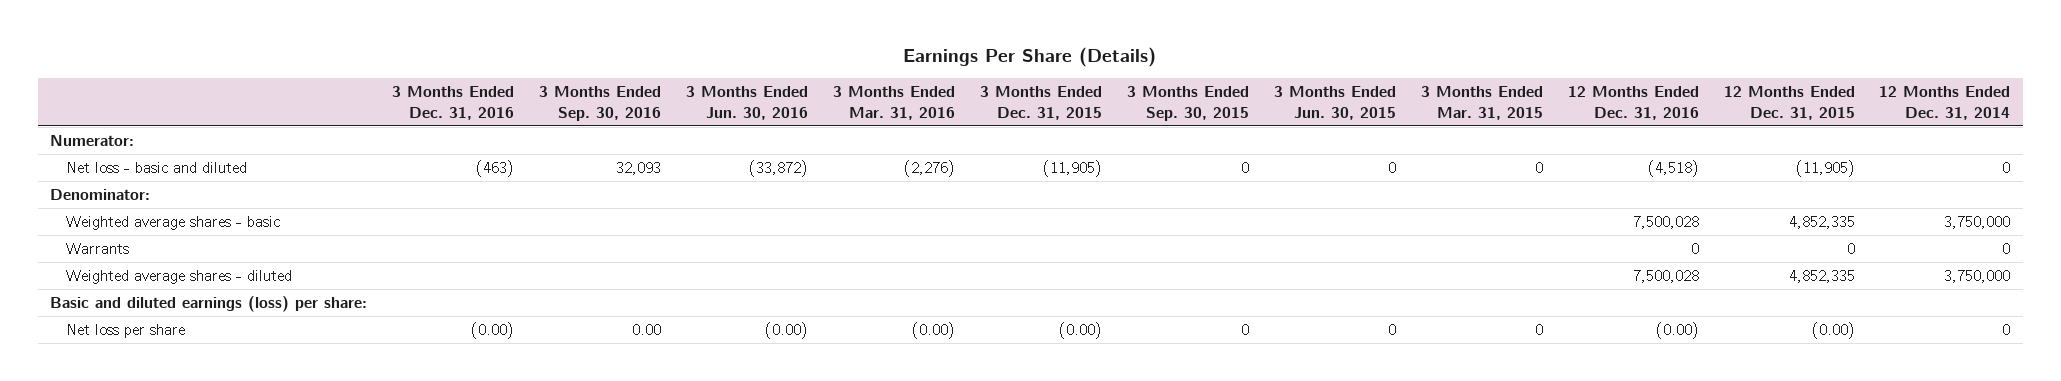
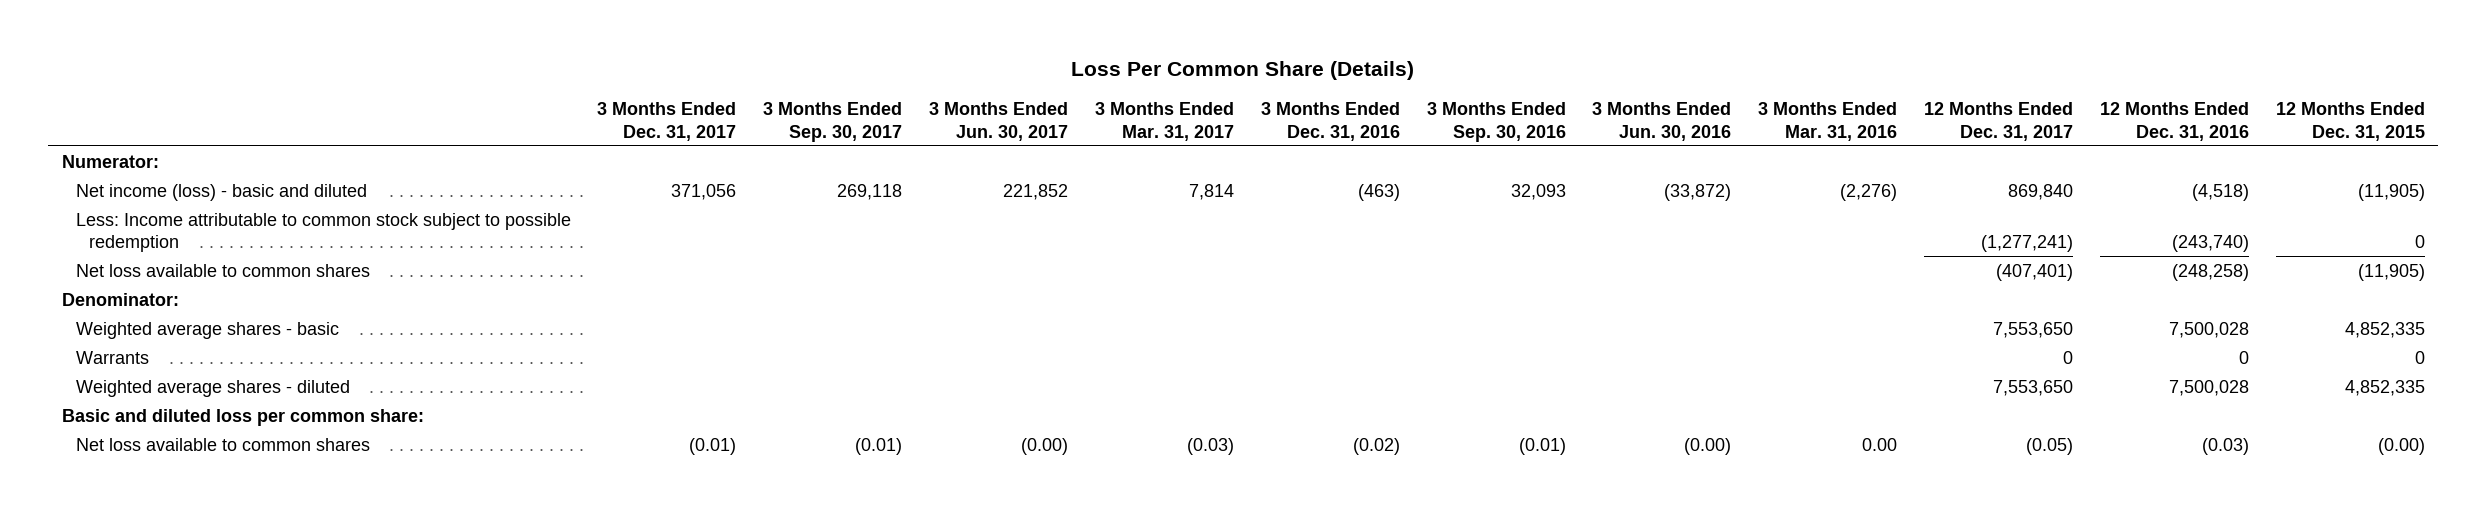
- Earnings Per Share (Details)
+ Loss Per Common Share (Details)
- | 3 Months Ended Dec. 31, 2016 | 3 Months Ended Sep. 30, 2016 | 3 Months Ended Jun. 30, 2016 | 3 Months Ended Mar. 31, 2016 | 3 Months Ended Dec. 31, 2015 | 3 Months Ended Sep. 30, 2015 | 3 Months Ended Jun. 30, 2015 | 3 Months Ended Mar. 31, 2015 | 12 Months Ended Dec. 31, 2016 | 12 Months Ended Dec. 31, 2015 | 12 Months Ended Dec. 31, 2014
+ | 3 Months Ended Dec. 31, 2017 | 3 Months Ended Sep. 30, 2017 | 3 Months Ended Jun. 30, 2017 | 3 Months Ended Mar. 31, 2017 | 3 Months Ended Dec. 31, 2016 | 3 Months Ended Sep. 30, 2016 | 3 Months Ended Jun. 30, 2016 | 3 Months Ended Mar. 31, 2016 | 12 Months Ended Dec. 31, 2017 | 12 Months Ended Dec. 31, 2016 | 12 Months Ended Dec. 31, 2015
- Net loss - basic and diluted | (463) | 32,093 | (33,872) | (2,276) | (11,905) | 0 | 0 | 0 | (4,518) | (11,905) | 0
+ Net income (loss) - basic and diluted | 371,056 | 269,118 | 221,852 | 7,814 | (463) | 32,093 | (33,872) | (2,276) | 869,840 | (4,518) | (11,905)
+ Less: Income attributable to common stock subject to possible redemption | | | | | | | | | (1,277,241) | (243,740) | 0
+ Net loss available to common shares | | | | | | | | | (407,401) | (248,258) | (11,905)
- Basic and diluted earnings (loss) per share:
- Net loss per share | (0.00) | 0.00 | (0.00) | (0.00) | (0.00) | 0 | 0 | 0 | (0.00) | (0.00) | 0
+ Basic and diluted loss per common share:
+ Net loss available to common shares | (0.01) | (0.01) | (0.00) | (0.03) | (0.02) | (0.01) | (0.00) | 0.00 | (0.05) | (0.03) | (0.00)

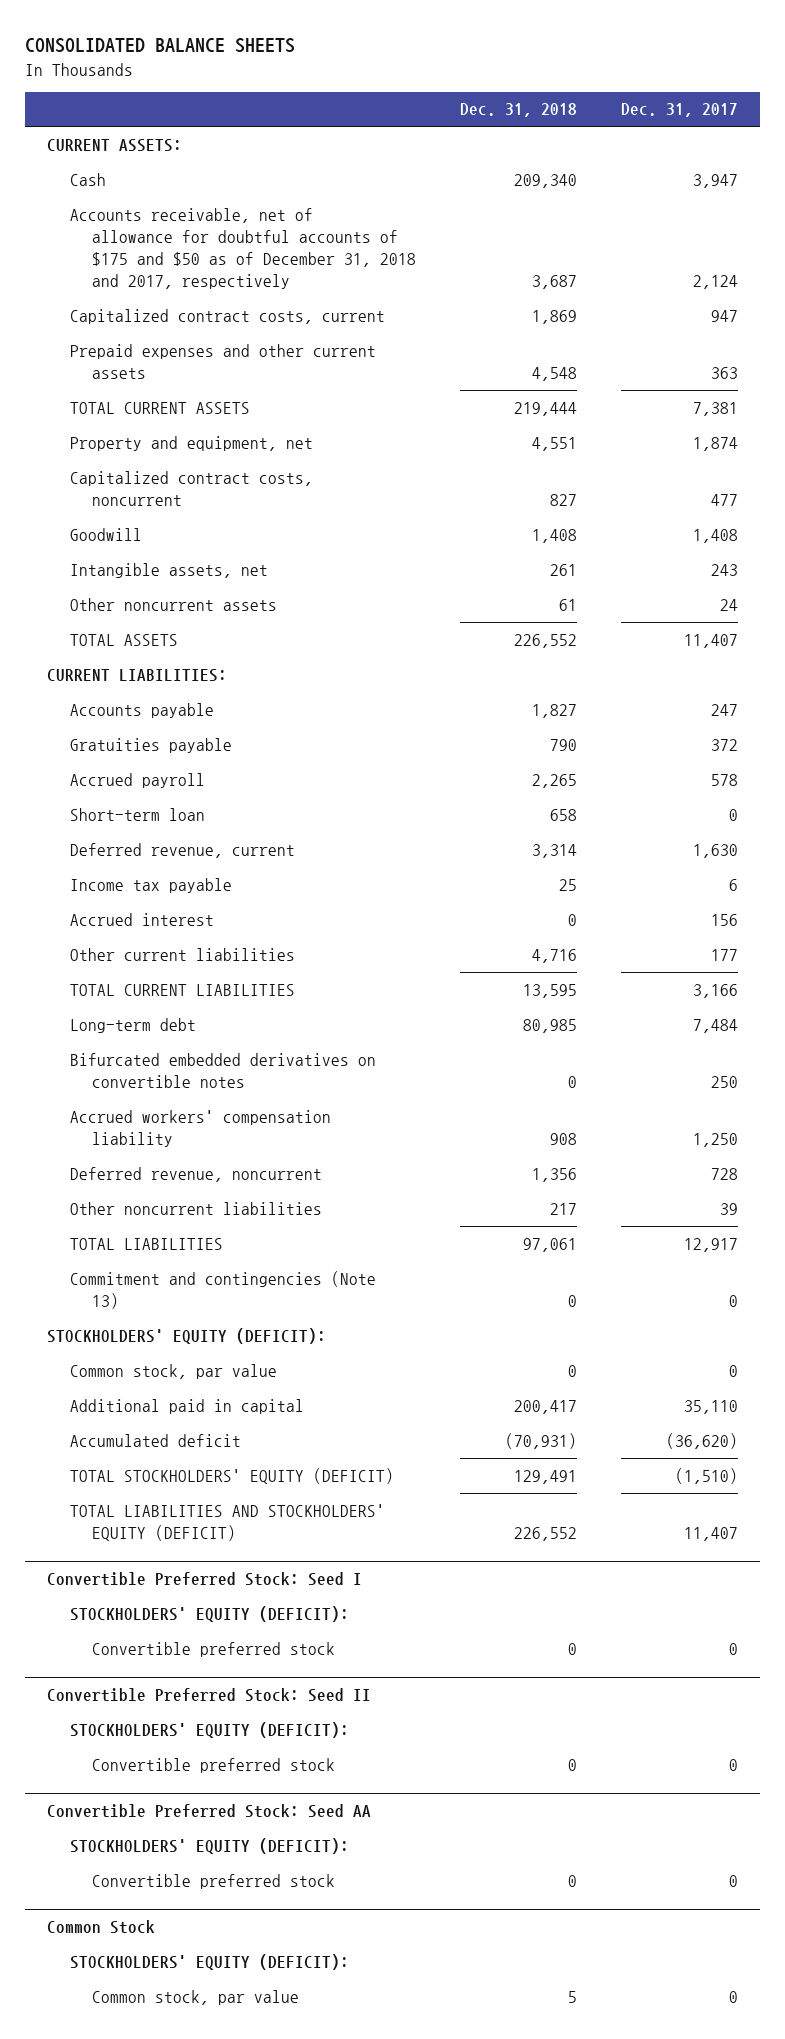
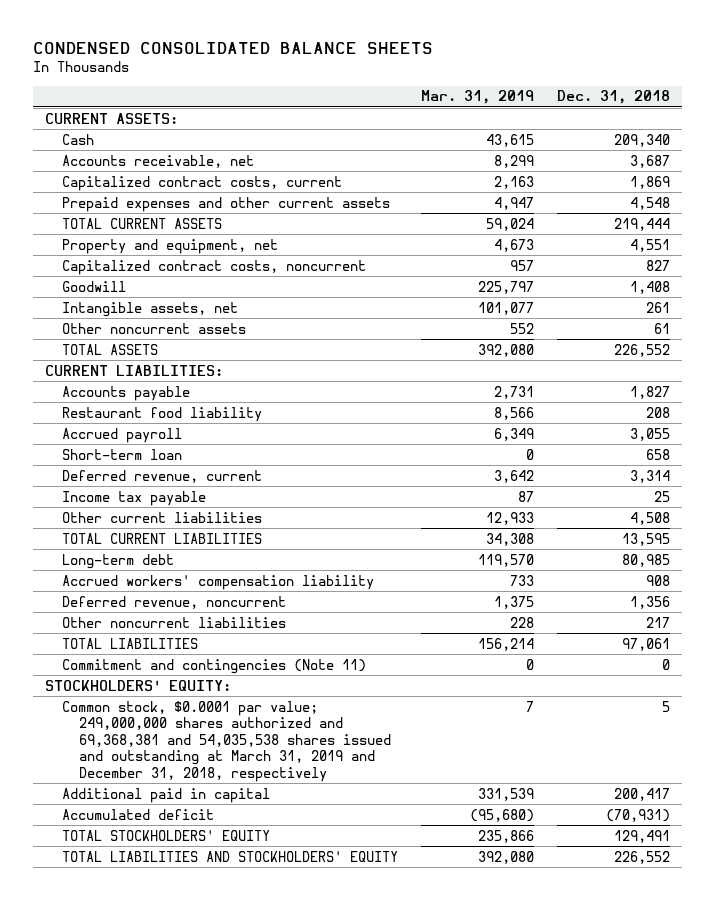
- CONSOLIDATED BALANCE SHEETS
+ CONDENSED CONSOLIDATED BALANCE SHEETS
- | Dec. 31, 2018 | Dec. 31, 2017
+ | Mar. 31, 2019 | Dec. 31, 2018
- Accounts receivable, net of allowance for doubtful accounts of $175 and $50 as of December 31, 2018 and 2017, respectively | 3,687 | 2,124
+ Accounts receivable, net | 8,299 | 3,687
- Gratuities payable | 790 | 372
- Accrued payroll | 2,265 | 578
+ Restaurant food liability | 8,566 | 208
+ Accrued payroll | 6,349 | 3,055
- Accrued interest | 0 | 156
- Other current liabilities | 4,716 | 177
+ Other current liabilities | 12,933 | 4,508
- Bifurcated embedded derivatives on convertible notes | 0 | 250
- Commitment and contingencies (Note 13) | 0 | 0
- STOCKHOLDERS' EQUITY (DEFICIT):
- Common stock, par value | 0 | 0
+ Commitment and contingencies (Note 11) | 0 | 0
+ STOCKHOLDERS' EQUITY:
+ Common stock, $0.0001 par value; 249,000,000 shares authorized and 69,368,381 and 54,035,538 shares issued and outstanding at March 31, 2019 and December 31, 2018, respectively | 7 | 5
- TOTAL STOCKHOLDERS' EQUITY (DEFICIT) | 129,491 | (1,510)
- TOTAL LIABILITIES AND STOCKHOLDERS' EQUITY (DEFICIT) | 226,552 | 11,407
- Convertible Preferred Stock: Seed I
- STOCKHOLDERS' EQUITY (DEFICIT):
- Convertible preferred stock | 0 | 0
- Convertible Preferred Stock: Seed II
- STOCKHOLDERS' EQUITY (DEFICIT):
- Convertible preferred stock | 0 | 0
- Convertible Preferred Stock: Seed AA
- STOCKHOLDERS' EQUITY (DEFICIT):
- Convertible preferred stock | 0 | 0
- Common Stock
- STOCKHOLDERS' EQUITY (DEFICIT):
- Common stock, par value | 5 | 0
+ TOTAL STOCKHOLDERS' EQUITY | 235,866 | 129,491
+ TOTAL LIABILITIES AND STOCKHOLDERS' EQUITY | 392,080 | 226,552

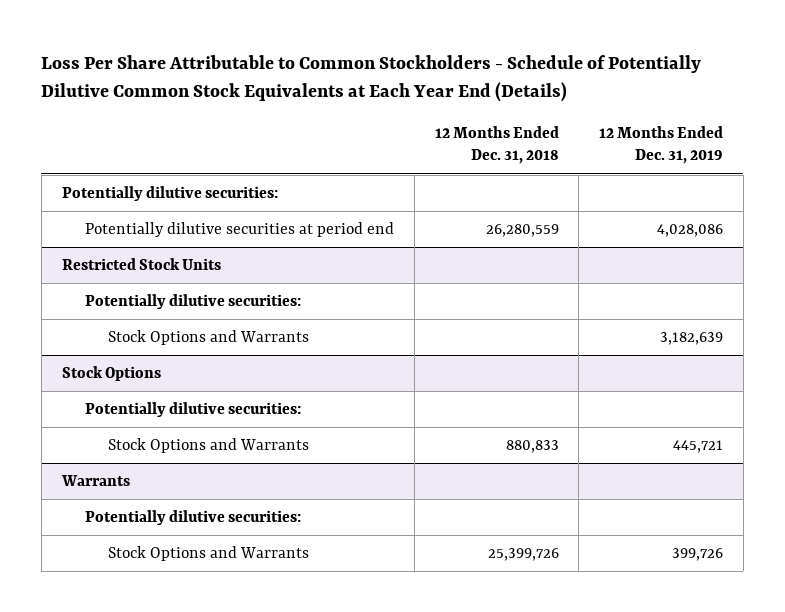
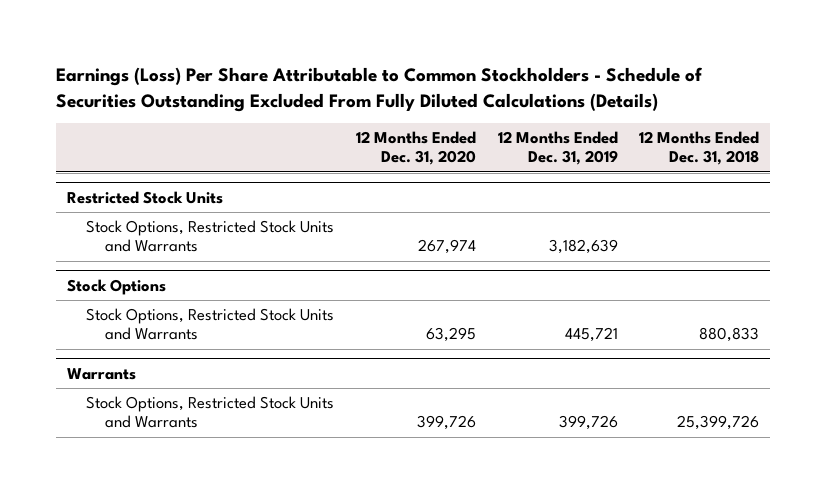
- Loss Per Share Attributable to Common Stockholders - Schedule of Potentially Dilutive Common Stock Equivalents at Each Year End (Details)
+ Earnings (Loss) Per Share Attributable to Common Stockholders - Schedule of Securities Outstanding Excluded From Fully Diluted Calculations (Details)
- | 12 Months Ended Dec. 31, 2018 | 12 Months Ended Dec. 31, 2019
+ | 12 Months Ended Dec. 31, 2020 | 12 Months Ended Dec. 31, 2019 | 12 Months Ended Dec. 31, 2018
- Potentially dilutive securities:
- Potentially dilutive securities at period end | 26,280,559 | 4,028,086
@ Restricted Stock Units
- Potentially dilutive securities:
- Stock Options and Warrants | | 3,182,639
+ Stock Options, Restricted Stock Units and Warrants | 267,974 | 3,182,639 |
@ Stock Options
- Potentially dilutive securities:
- Stock Options and Warrants | 880,833 | 445,721
+ Stock Options, Restricted Stock Units and Warrants | 63,295 | 445,721 | 880,833
@ Warrants
- Potentially dilutive securities:
- Stock Options and Warrants | 25,399,726 | 399,726
+ Stock Options, Restricted Stock Units and Warrants | 399,726 | 399,726 | 25,399,726

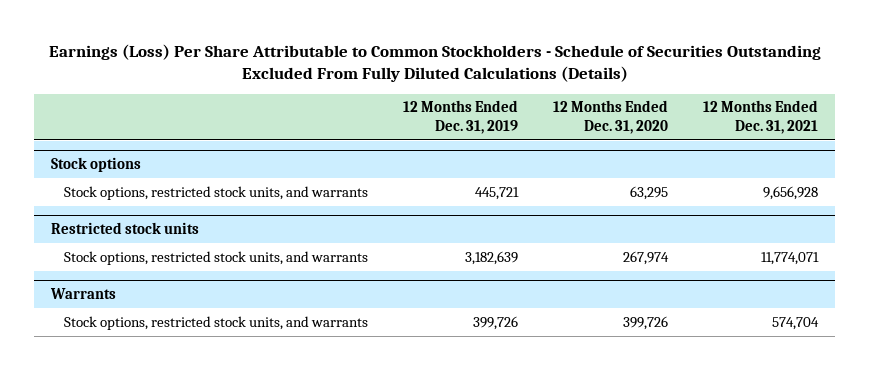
- | 12 Months Ended Dec. 31, 2020 | 12 Months Ended Dec. 31, 2019 | 12 Months Ended Dec. 31, 2018
+ | 12 Months Ended Dec. 31, 2019 | 12 Months Ended Dec. 31, 2020 | 12 Months Ended Dec. 31, 2021
- Restricted Stock Units
- Stock Options, Restricted Stock Units and Warrants | 267,974 | 3,182,639 |
- Stock Options
- Stock Options, Restricted Stock Units and Warrants | 63,295 | 445,721 | 880,833
+ Stock options
+ Stock options, restricted stock units, and warrants | 445,721 | 63,295 | 9,656,928
+ Restricted stock units
+ Stock options, restricted stock units, and warrants | 3,182,639 | 267,974 | 11,774,071
@ Warrants
- Stock Options, Restricted Stock Units and Warrants | 399,726 | 399,726 | 25,399,726
+ Stock options, restricted stock units, and warrants | 399,726 | 399,726 | 574,704

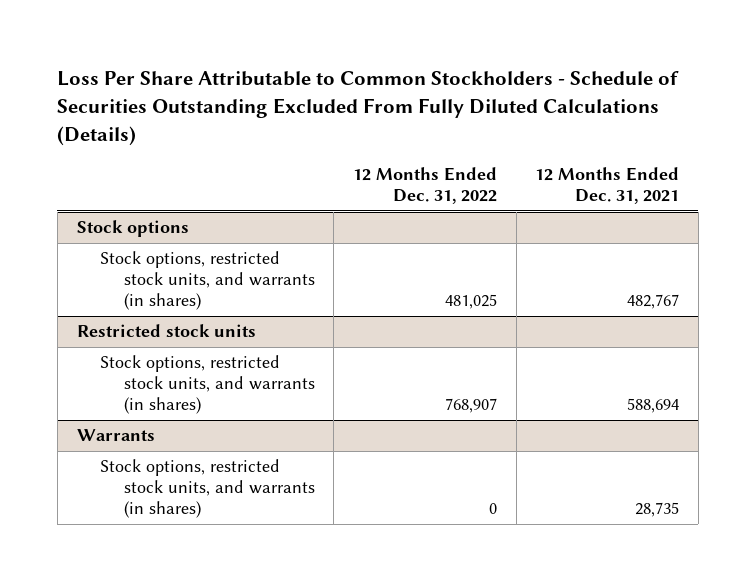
- Earnings (Loss) Per Share Attributable to Common Stockholders - Schedule of Securities Outstanding Excluded From Fully Diluted Calculations (Details)
+ Loss Per Share Attributable to Common Stockholders - Schedule of Securities Outstanding Excluded From Fully Diluted Calculations (Details)
- | 12 Months Ended Dec. 31, 2019 | 12 Months Ended Dec. 31, 2020 | 12 Months Ended Dec. 31, 2021
+ | 12 Months Ended Dec. 31, 2022 | 12 Months Ended Dec. 31, 2021
@ Stock options
- Stock options, restricted stock units, and warrants | 445,721 | 63,295 | 9,656,928
+ Stock options, restricted stock units, and warrants (in shares) | 481,025 | 482,767
@ Restricted stock units
- Stock options, restricted stock units, and warrants | 3,182,639 | 267,974 | 11,774,071
+ Stock options, restricted stock units, and warrants (in shares) | 768,907 | 588,694
@ Warrants
- Stock options, restricted stock units, and warrants | 399,726 | 399,726 | 574,704
+ Stock options, restricted stock units, and warrants (in shares) | 0 | 28,735

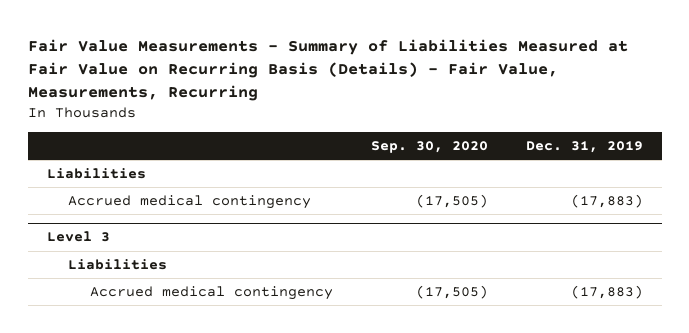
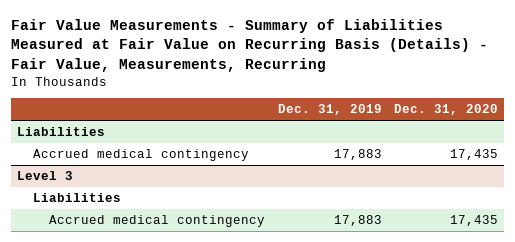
- | Sep. 30, 2020 | Dec. 31, 2019
+ | Dec. 31, 2019 | Dec. 31, 2020
- Accrued medical contingency | (17,505) | (17,883)
+ Accrued medical contingency | 17,883 | 17,435
@ Level 3
- Accrued medical contingency | (17,505) | (17,883)
+ Accrued medical contingency | 17,883 | 17,435

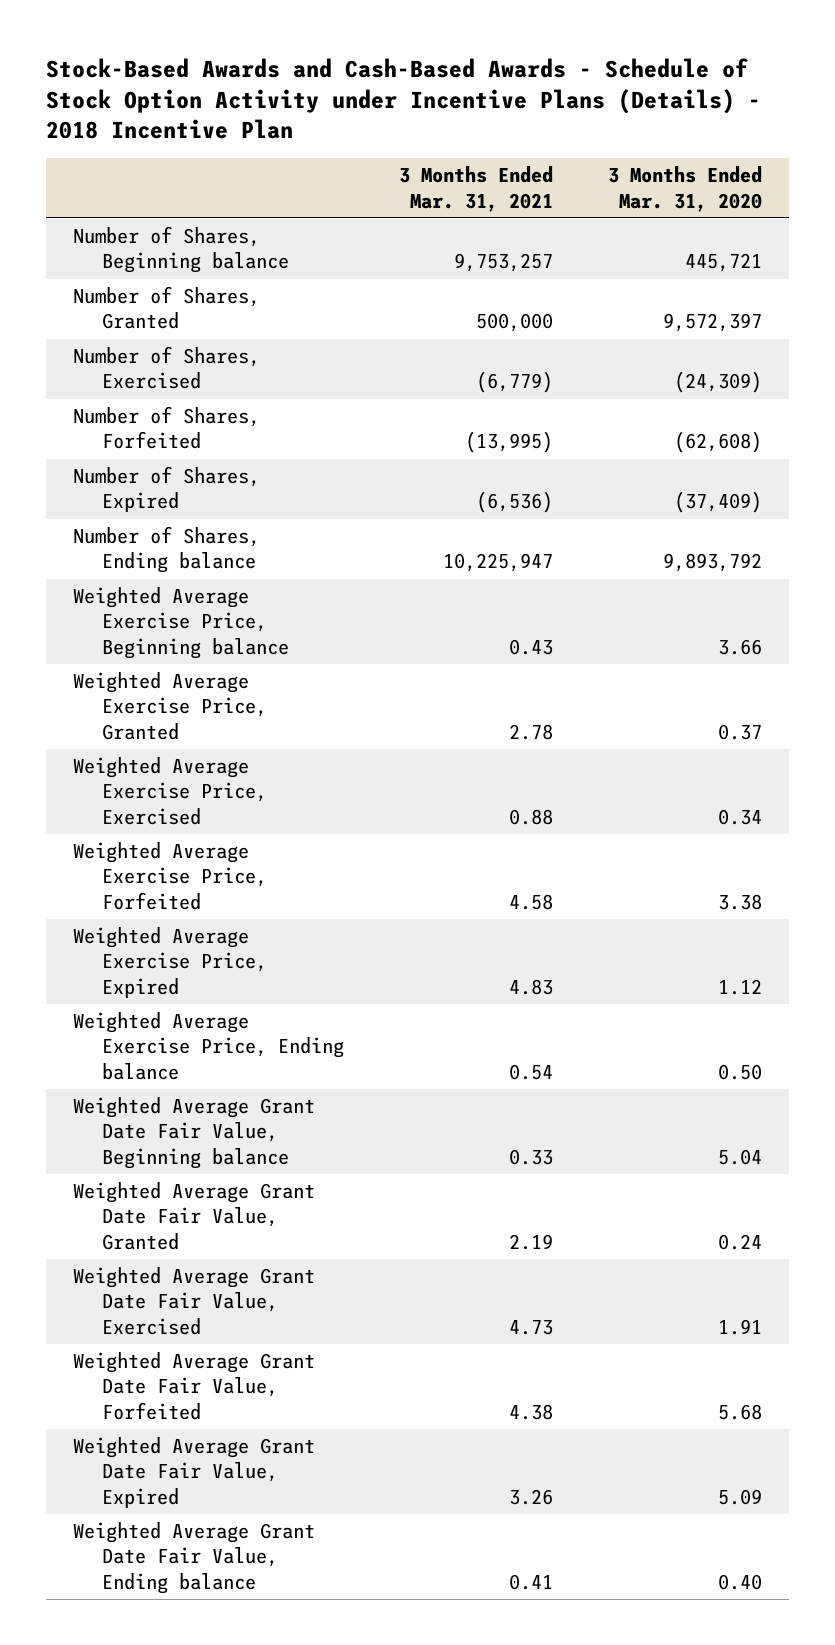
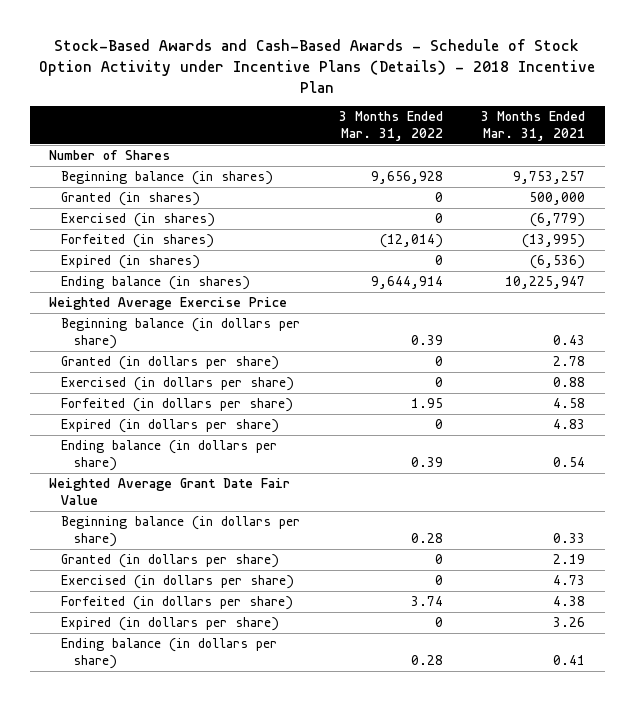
- | 3 Months Ended Mar. 31, 2021 | 3 Months Ended Mar. 31, 2020
+ | 3 Months Ended Mar. 31, 2022 | 3 Months Ended Mar. 31, 2021
- Number of Shares, Beginning balance | 9,753,257 | 445,721
- Number of Shares, Granted | 500,000 | 9,572,397
- Number of Shares, Exercised | (6,779) | (24,309)
- Number of Shares, Forfeited | (13,995) | (62,608)
- Number of Shares, Expired | (6,536) | (37,409)
- Number of Shares, Ending balance | 10,225,947 | 9,893,792
- Weighted Average Exercise Price, Beginning balance | 0.43 | 3.66
- Weighted Average Exercise Price, Granted | 2.78 | 0.37
- Weighted Average Exercise Price, Exercised | 0.88 | 0.34
- Weighted Average Exercise Price, Forfeited | 4.58 | 3.38
- Weighted Average Exercise Price, Expired | 4.83 | 1.12
- Weighted Average Exercise Price, Ending balance | 0.54 | 0.50
- Weighted Average Grant Date Fair Value, Beginning balance | 0.33 | 5.04
- Weighted Average Grant Date Fair Value, Granted | 2.19 | 0.24
- Weighted Average Grant Date Fair Value, Exercised | 4.73 | 1.91
- Weighted Average Grant Date Fair Value, Forfeited | 4.38 | 5.68
- Weighted Average Grant Date Fair Value, Expired | 3.26 | 5.09
- Weighted Average Grant Date Fair Value, Ending balance | 0.41 | 0.40
+ Number of Shares
+ Beginning balance (in shares) | 9,656,928 | 9,753,257
+ Granted (in shares) | 0 | 500,000
+ Exercised (in shares) | 0 | (6,779)
+ Forfeited (in shares) | (12,014) | (13,995)
+ Expired (in shares) | 0 | (6,536)
+ Ending balance (in shares) | 9,644,914 | 10,225,947
+ Weighted Average Exercise Price
+ Beginning balance (in dollars per share) | 0.39 | 0.43
+ Granted (in dollars per share) | 0 | 2.78
+ Exercised (in dollars per share) | 0 | 0.88
+ Forfeited (in dollars per share) | 1.95 | 4.58
+ Expired (in dollars per share) | 0 | 4.83
+ Ending balance (in dollars per share) | 0.39 | 0.54
+ Weighted Average Grant Date Fair Value
+ Beginning balance (in dollars per share) | 0.28 | 0.33
+ Granted (in dollars per share) | 0 | 2.19
+ Exercised (in dollars per share) | 0 | 4.73
+ Forfeited (in dollars per share) | 3.74 | 4.38
+ Expired (in dollars per share) | 0 | 3.26
+ Ending balance (in dollars per share) | 0.28 | 0.41

